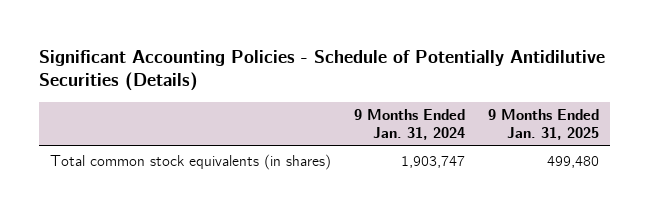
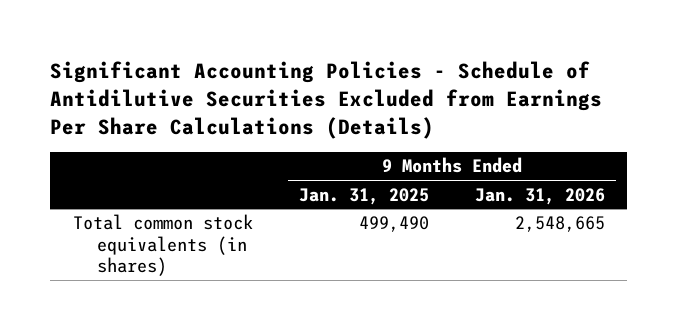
- Significant Accounting Policies - Schedule of Potentially Antidilutive Securities (Details)
+ Significant Accounting Policies - Schedule of Antidilutive Securities Excluded from Earnings Per Share Calculations (Details)
- | 9 Months Ended Jan. 31, 2024 | 9 Months Ended Jan. 31, 2025
+ | 9 Months Ended Jan. 31, 2025 | 9 Months Ended Jan. 31, 2026
- Total common stock equivalents (in shares) | 1,903,747 | 499,480
+ Total common stock equivalents (in shares) | 499,490 | 2,548,665

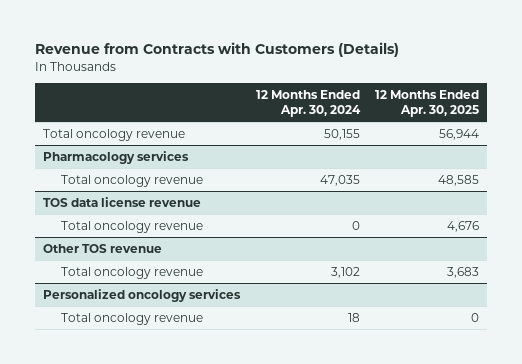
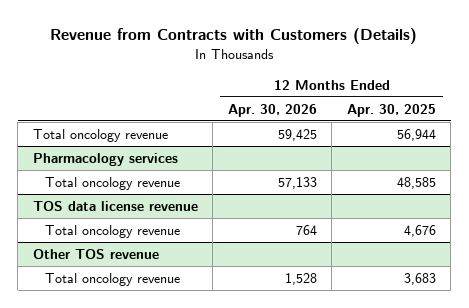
- | 12 Months Ended Apr. 30, 2024 | 12 Months Ended Apr. 30, 2025
+ | 12 Months Ended Apr. 30, 2026 | 12 Months Ended Apr. 30, 2025
- Personalized oncology services
- Total oncology revenue | 18 | 0

